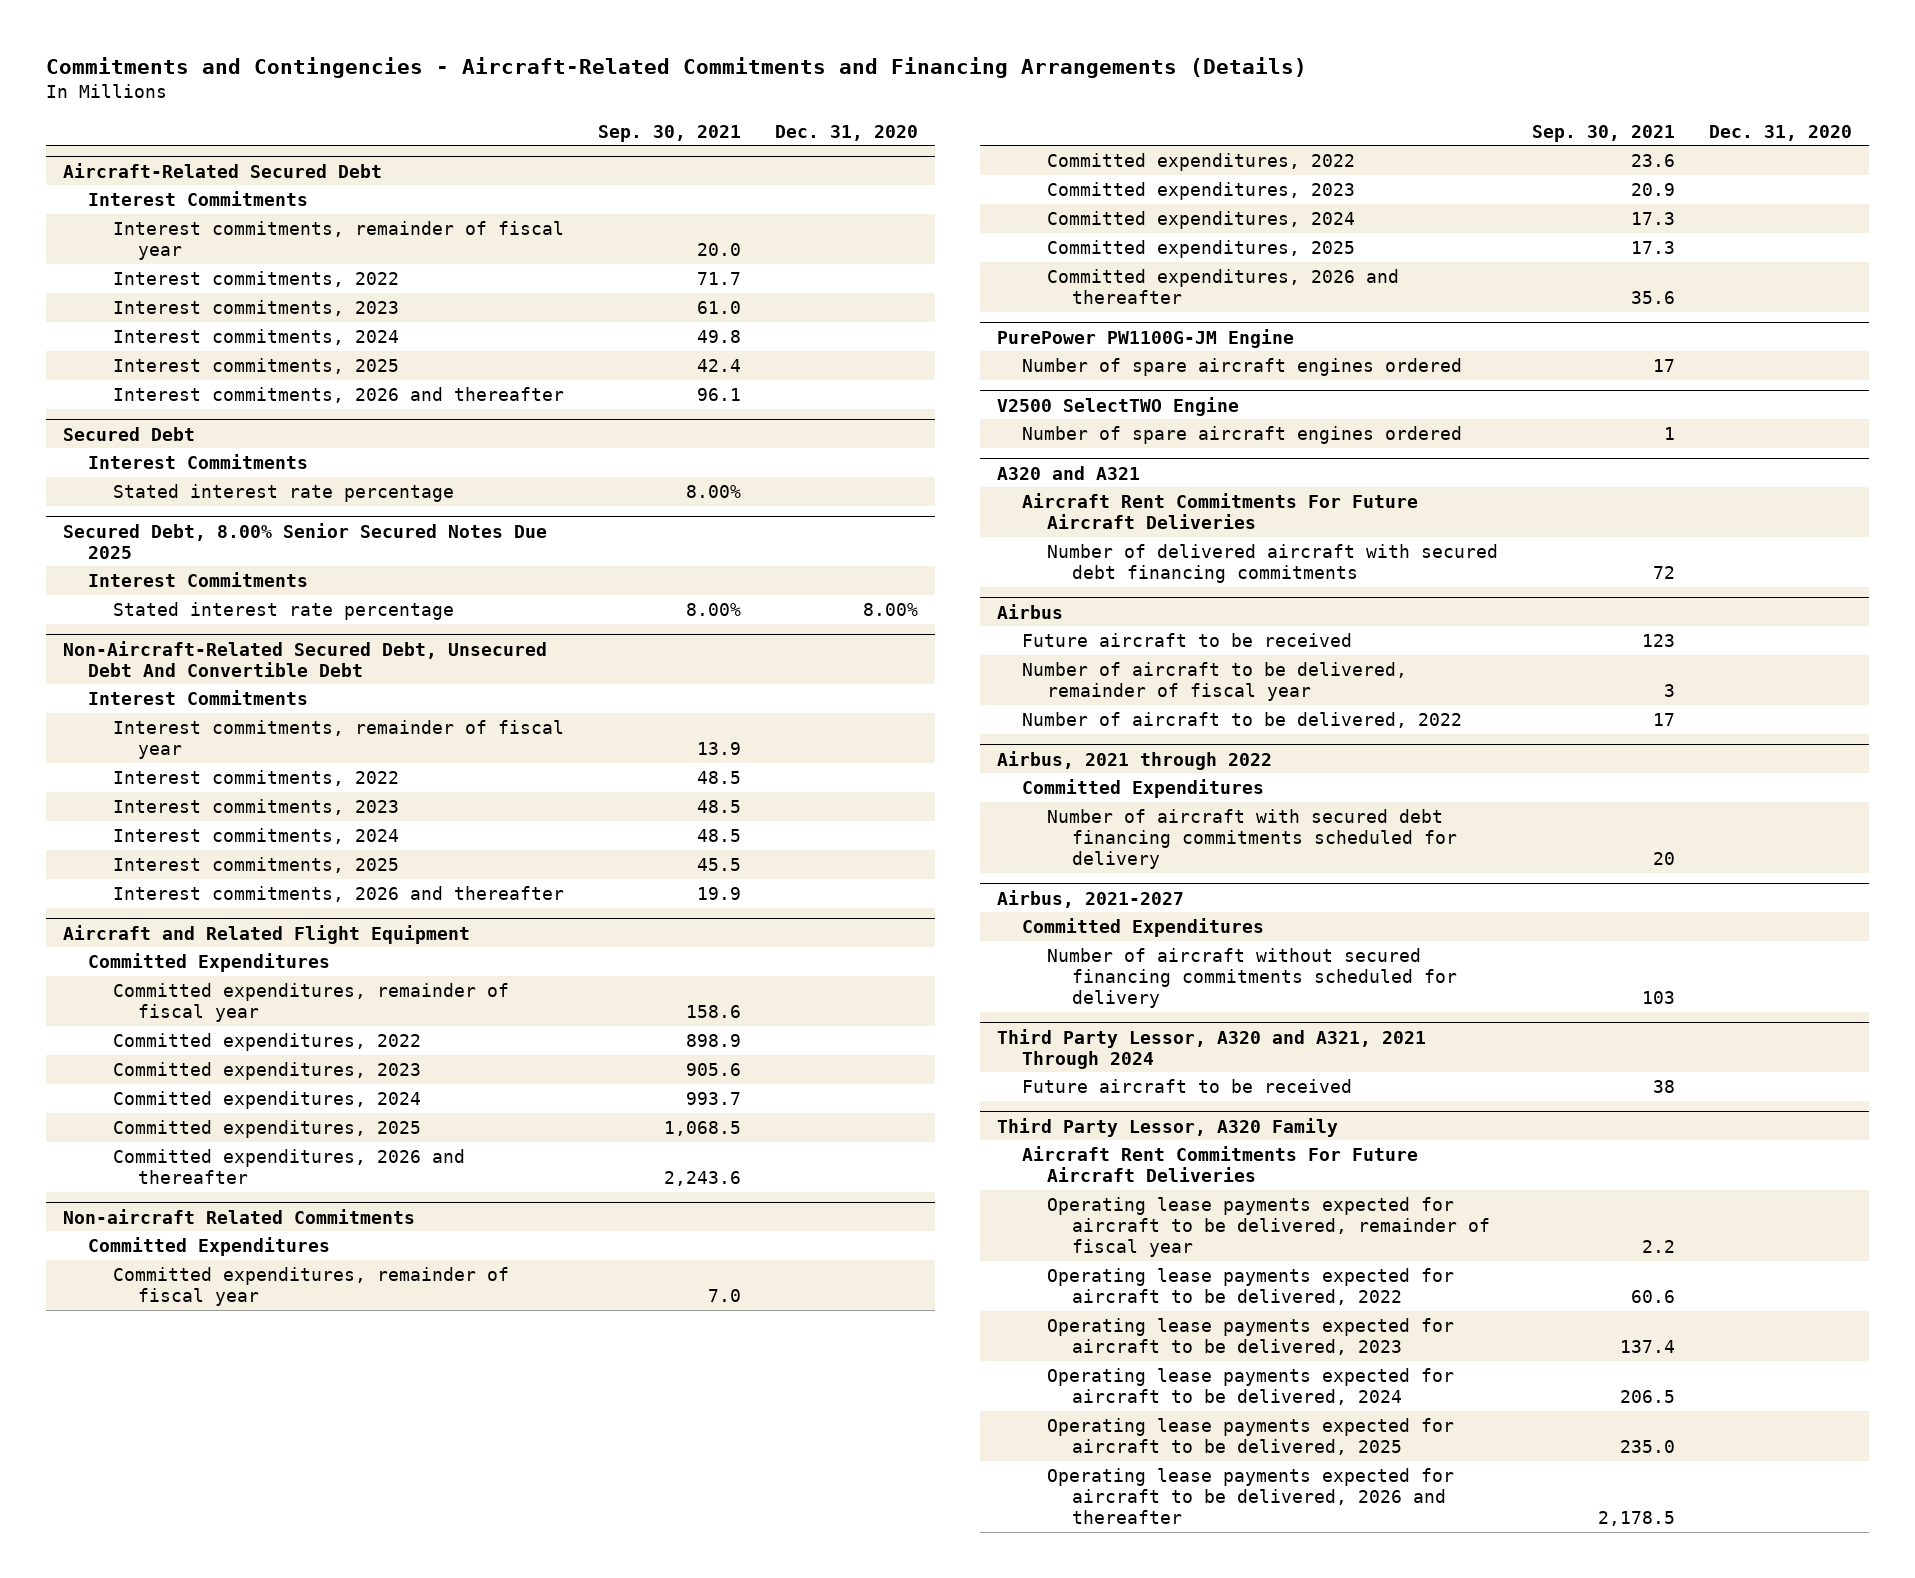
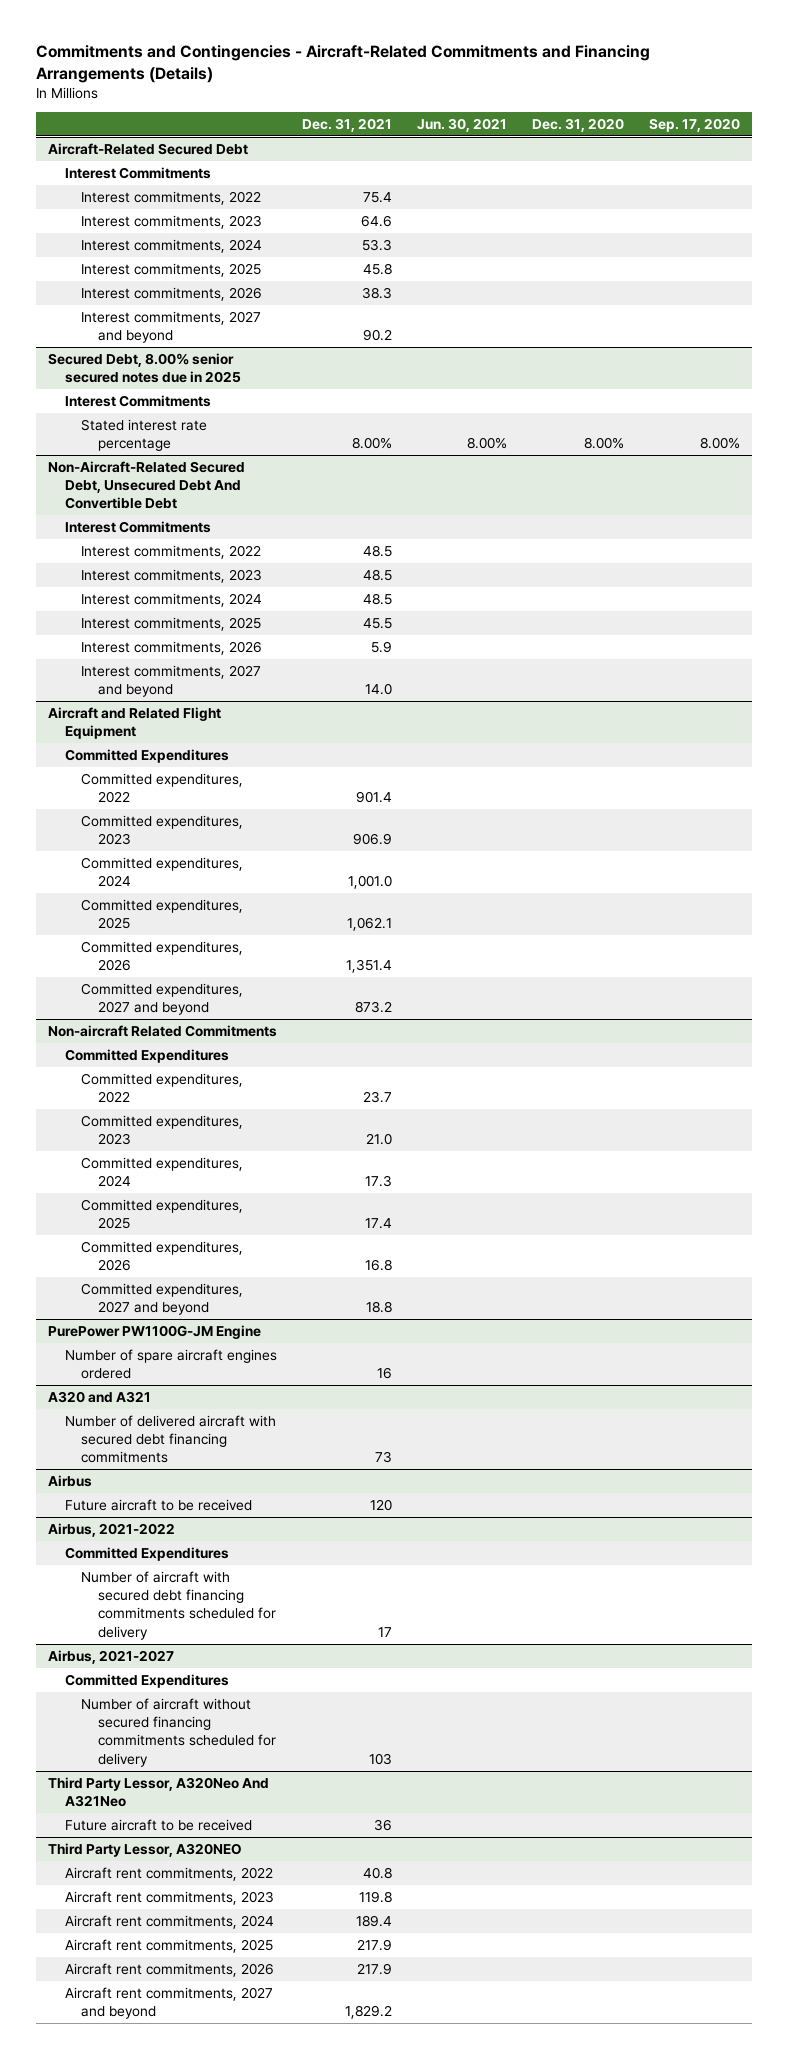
- | Sep. 30, 2021 | Dec. 31, 2020
+ | Dec. 31, 2021 | Jun. 30, 2021 | Dec. 31, 2020 | Sep. 17, 2020
@ Aircraft-Related Secured Debt
- Interest commitments, remainder of fiscal year | 20.0 |
- Interest commitments, 2026 and thereafter | 96.1 |
- Secured Debt
- Interest Commitments
- Stated interest rate percentage | 8.00% |
- Secured Debt, 8.00% Senior Secured Notes Due 2025
@ Aircraft-Related Secured Debt
+ Interest commitments, 2026 | 38.3 | | |
+ Interest commitments, 2027 and beyond | 90.2 | | |
+ Secured Debt, 8.00% senior secured notes due in 2025
@ Non-Aircraft-Related Secured Debt, Unsecured Debt And Convertible Debt
- Interest commitments, remainder of fiscal year | 13.9 |
- Interest commitments, 2026 and thereafter | 19.9 |
+ Interest commitments, 2026 | 5.9 | | |
+ Interest commitments, 2027 and beyond | 14.0 | | |
@ Aircraft and Related Flight Equipment
- Committed expenditures, remainder of fiscal year | 158.6 |
- Committed expenditures, 2026 and thereafter | 2,243.6 |
+ Committed expenditures, 2026 | 1,351.4 | | |
+ Committed expenditures, 2027 and beyond | 873.2 | | |
@ Non-aircraft Related Commitments
- Committed expenditures, remainder of fiscal year | 7.0 |
- Committed expenditures, 2026 and thereafter | 35.6 |
+ Committed expenditures, 2026 | 16.8 | | |
+ Committed expenditures, 2027 and beyond | 18.8 | | |
- V2500 SelectTWO Engine
- Number of spare aircraft engines ordered | 1 |
@ A320 and A321
- Aircraft Rent Commitments For Future Aircraft Deliveries
@ Airbus
- Number of aircraft to be delivered, remainder of fiscal year | 3 |
- Number of aircraft to be delivered, 2022 | 17 |
- Airbus, 2021 through 2022
+ Airbus, 2021-2022
- Third Party Lessor, A320 and A321, 2021 Through 2024
- Future aircraft to be received | 38 |
- Third Party Lessor, A320 Family
- Aircraft Rent Commitments For Future Aircraft Deliveries
- Operating lease payments expected for aircraft to be delivered, remainder of fiscal year | 2.2 |
- Operating lease payments expected for aircraft to be delivered, 2022 | 60.6 |
- Operating lease payments expected for aircraft to be delivered, 2023 | 137.4 |
- Operating lease payments expected for aircraft to be delivered, 2024 | 206.5 |
- Operating lease payments expected for aircraft to be delivered, 2025 | 235.0 |
- Operating lease payments expected for aircraft to be delivered, 2026 and thereafter | 2,178.5 |
+ Third Party Lessor, A320Neo And A321Neo
+ Future aircraft to be received | 36 | | |
+ Third Party Lessor, A320NEO
+ Aircraft rent commitments, 2022 | 40.8 | | |
+ Aircraft rent commitments, 2023 | 119.8 | | |
+ Aircraft rent commitments, 2024 | 189.4 | | |
+ Aircraft rent commitments, 2025 | 217.9 | | |
+ Aircraft rent commitments, 2026 | 217.9 | | |
+ Aircraft rent commitments, 2027 and beyond | 1,829.2 | | |

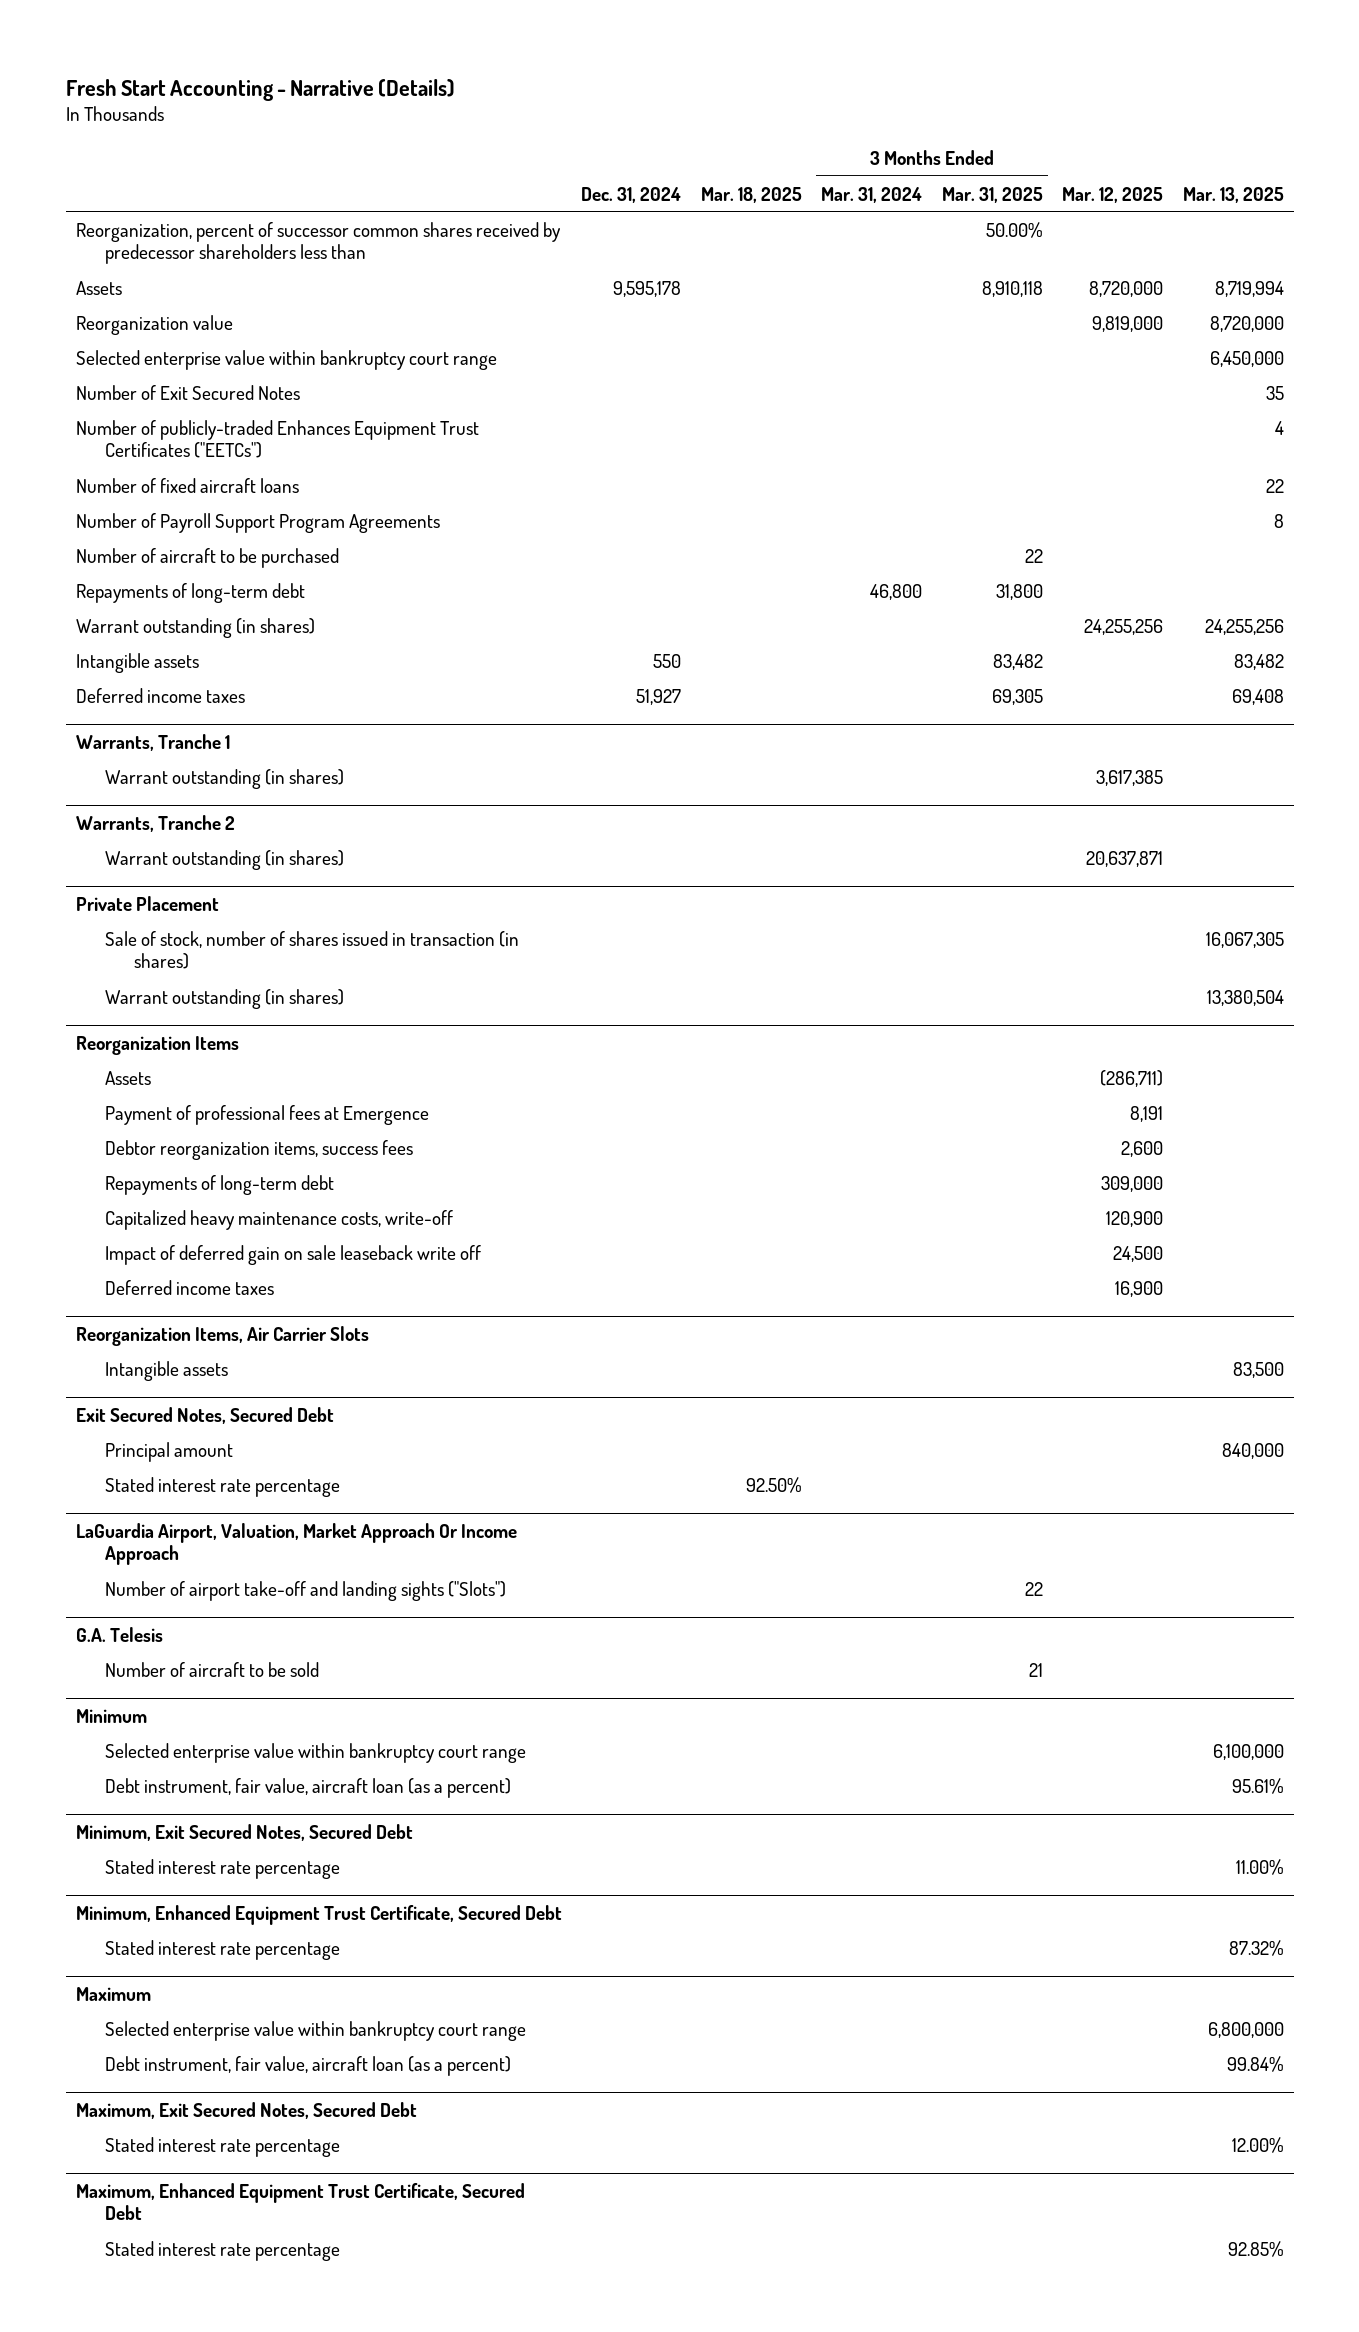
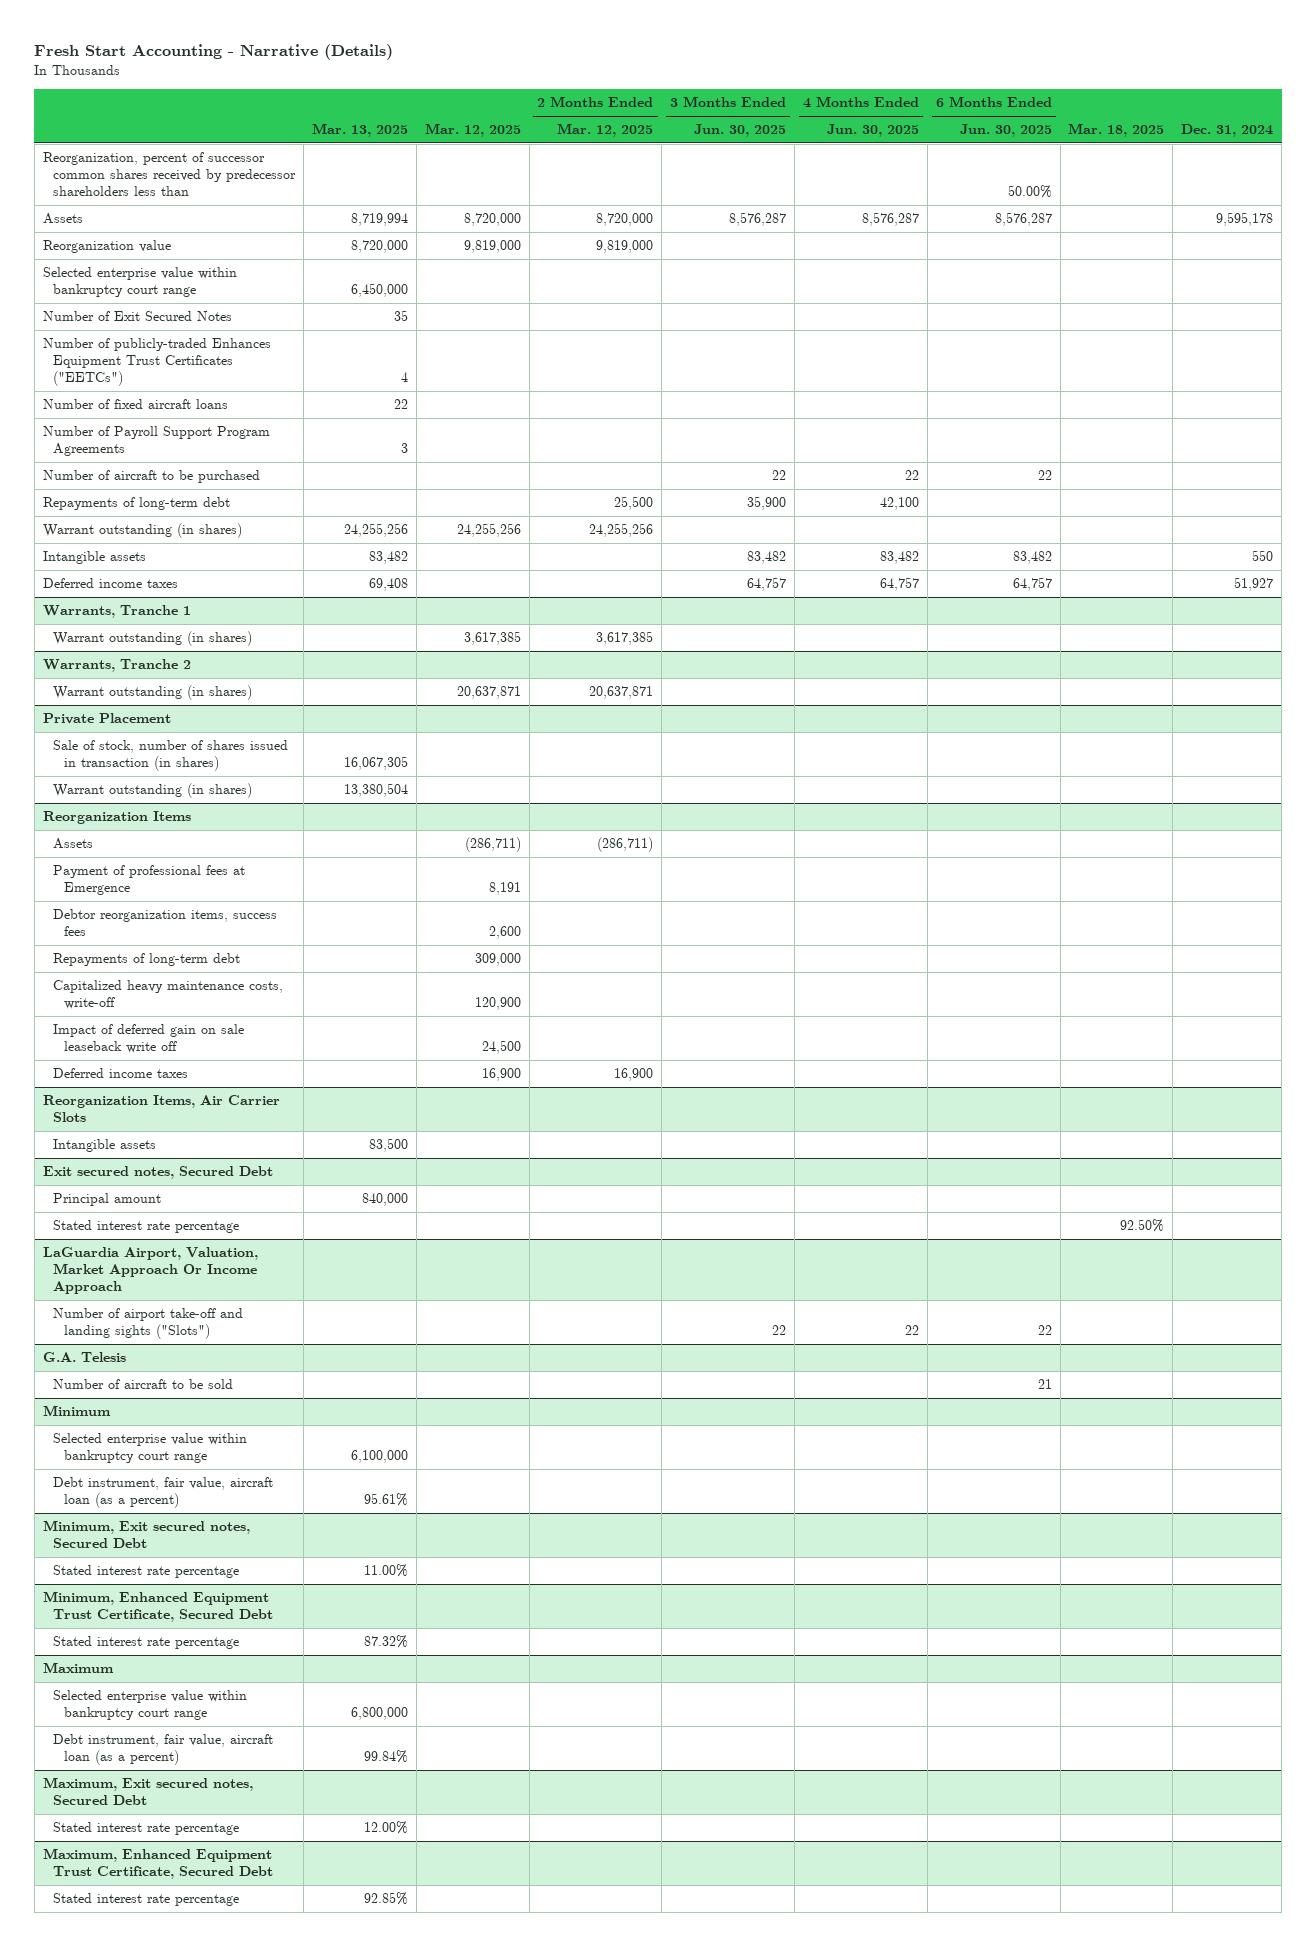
- | Dec. 31, 2024 | Mar. 18, 2025 | 3 Months Ended Mar. 31, 2024 | 3 Months Ended Mar. 31, 2025 | Mar. 12, 2025 | Mar. 13, 2025
+ | Mar. 13, 2025 | Mar. 12, 2025 | 2 Months Ended Mar. 12, 2025 | 3 Months Ended Jun. 30, 2025 | 4 Months Ended Jun. 30, 2025 | 6 Months Ended Jun. 30, 2025 | Mar. 18, 2025 | Dec. 31, 2024
- Number of Payroll Support Program Agreements | | | | | | 8
+ Number of Payroll Support Program Agreements | 3 | | | | | | |
- Exit Secured Notes, Secured Debt
+ Exit secured notes, Secured Debt
- Minimum, Exit Secured Notes, Secured Debt
+ Minimum, Exit secured notes, Secured Debt
- Maximum, Exit Secured Notes, Secured Debt
+ Maximum, Exit secured notes, Secured Debt

